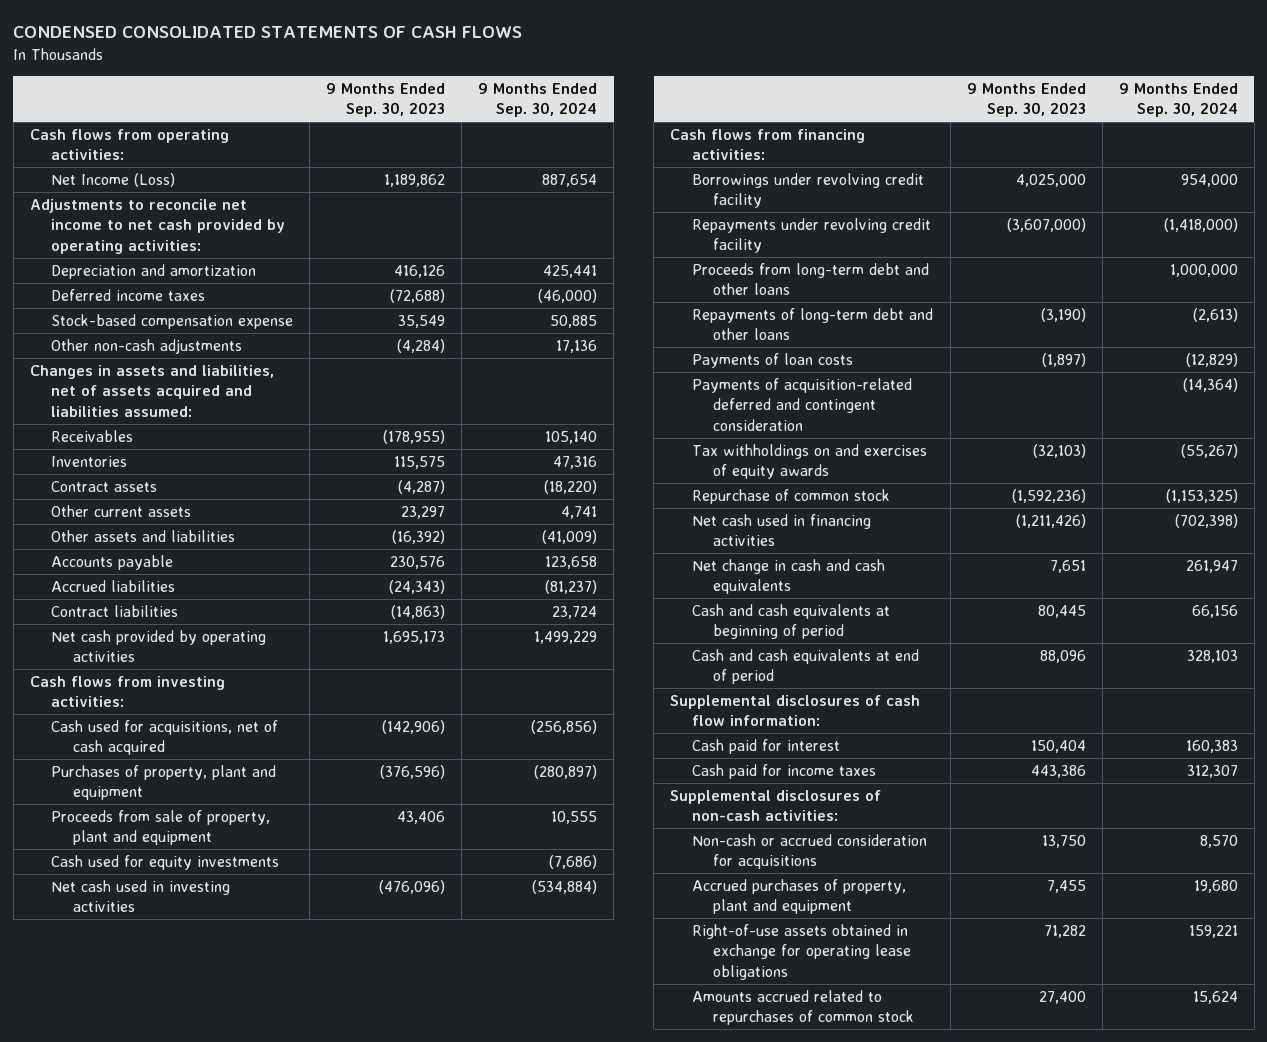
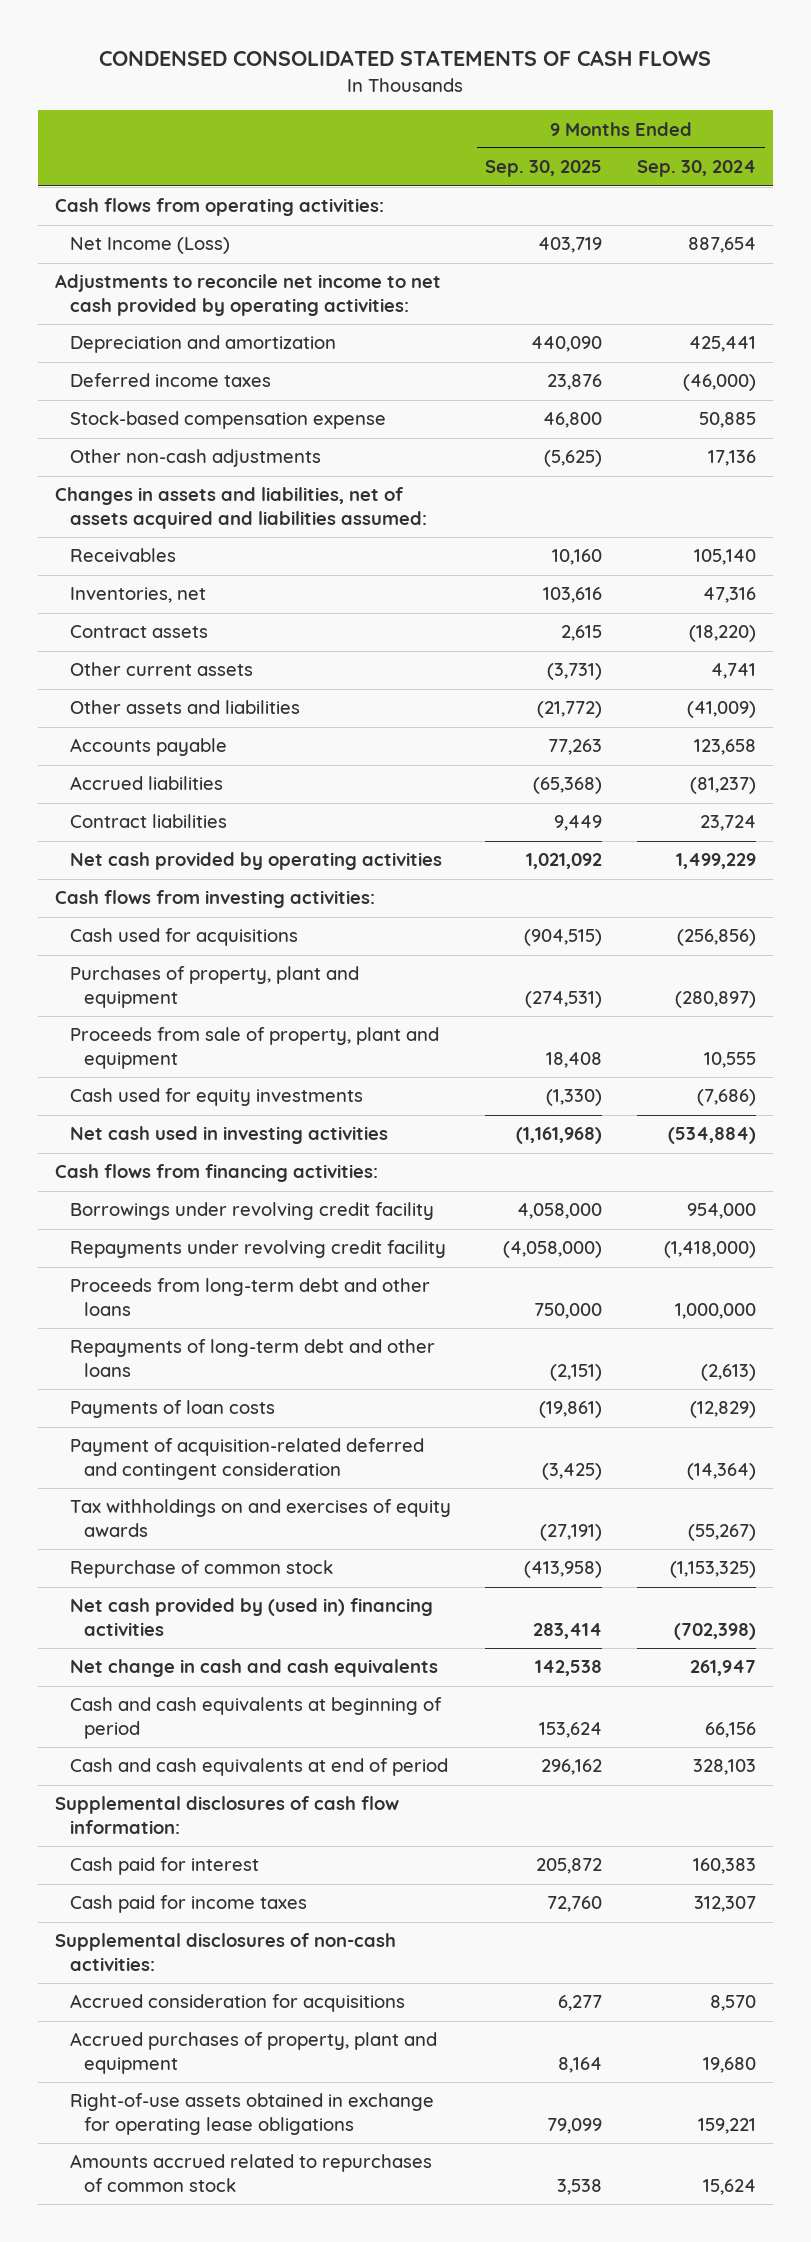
- | 9 Months Ended Sep. 30, 2023 | 9 Months Ended Sep. 30, 2024
+ | 9 Months Ended Sep. 30, 2025 | 9 Months Ended Sep. 30, 2024
- Inventories | 115,575 | 47,316
+ Inventories, net | 103,616 | 47,316
- Cash used for acquisitions, net of cash acquired | (142,906) | (256,856)
+ Cash used for acquisitions | (904,515) | (256,856)
- Payments of acquisition-related deferred and contingent consideration | | (14,364)
+ Payment of acquisition-related deferred and contingent consideration | (3,425) | (14,364)
- Net cash used in financing activities | (1,211,426) | (702,398)
+ Net cash provided by (used in) financing activities | 283,414 | (702,398)
- Non-cash or accrued consideration for acquisitions | 13,750 | 8,570
+ Accrued consideration for acquisitions | 6,277 | 8,570

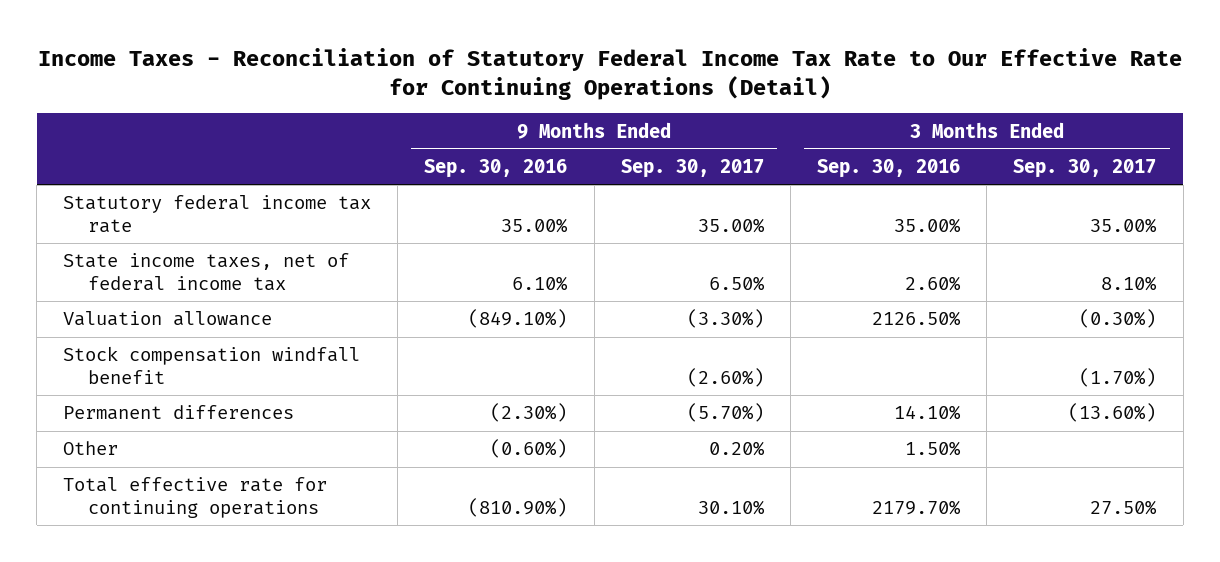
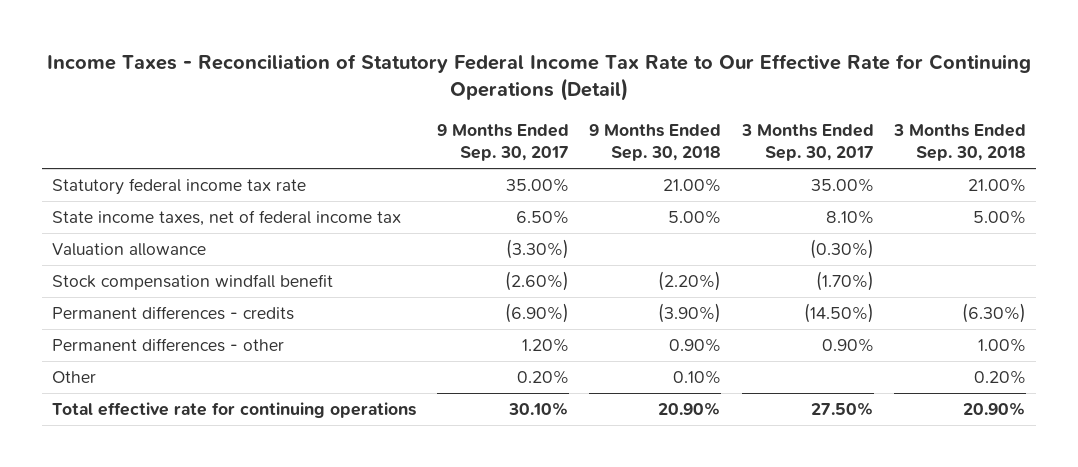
- | 9 Months Ended Sep. 30, 2016 | 9 Months Ended Sep. 30, 2017 | 3 Months Ended Sep. 30, 2016 | 3 Months Ended Sep. 30, 2017
+ | 9 Months Ended Sep. 30, 2017 | 9 Months Ended Sep. 30, 2018 | 3 Months Ended Sep. 30, 2017 | 3 Months Ended Sep. 30, 2018
- Permanent differences | (2.30%) | (5.70%) | 14.10% | (13.60%)
+ Permanent differences - credits | (6.90%) | (3.90%) | (14.50%) | (6.30%)
+ Permanent differences - other | 1.20% | 0.90% | 0.90% | 1.00%

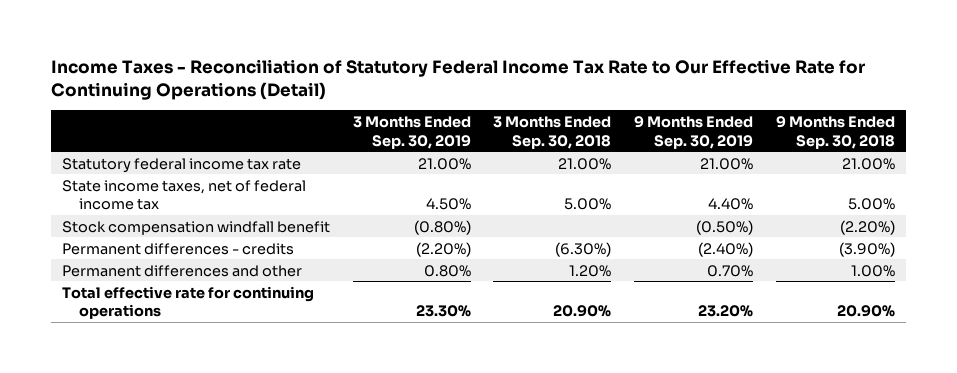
- | 9 Months Ended Sep. 30, 2017 | 9 Months Ended Sep. 30, 2018 | 3 Months Ended Sep. 30, 2017 | 3 Months Ended Sep. 30, 2018
+ | 3 Months Ended Sep. 30, 2019 | 3 Months Ended Sep. 30, 2018 | 9 Months Ended Sep. 30, 2019 | 9 Months Ended Sep. 30, 2018
- Valuation allowance | (3.30%) | | (0.30%) |
- Permanent differences - other | 1.20% | 0.90% | 0.90% | 1.00%
- Other | 0.20% | 0.10% | | 0.20%
+ Permanent differences and other | 0.80% | 1.20% | 0.70% | 1.00%

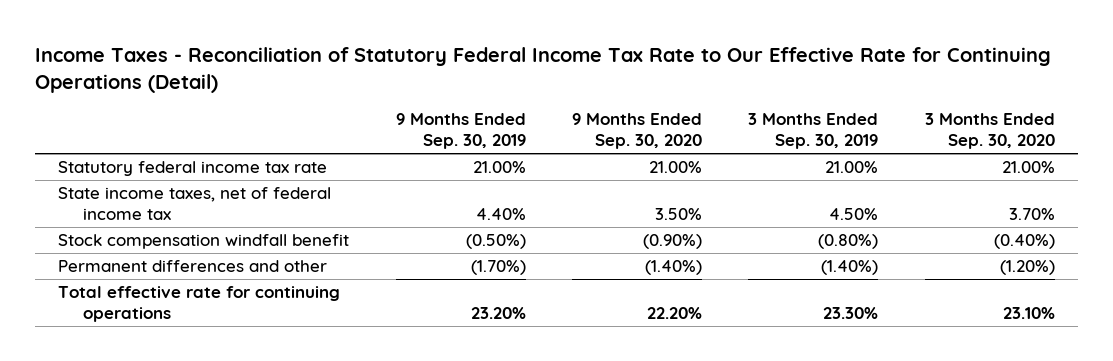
- | 3 Months Ended Sep. 30, 2019 | 3 Months Ended Sep. 30, 2018 | 9 Months Ended Sep. 30, 2019 | 9 Months Ended Sep. 30, 2018
+ | 9 Months Ended Sep. 30, 2019 | 9 Months Ended Sep. 30, 2020 | 3 Months Ended Sep. 30, 2019 | 3 Months Ended Sep. 30, 2020
- Permanent differences - credits | (2.20%) | (6.30%) | (2.40%) | (3.90%)
- Permanent differences and other | 0.80% | 1.20% | 0.70% | 1.00%
+ Permanent differences and other | (1.70%) | (1.40%) | (1.40%) | (1.20%)

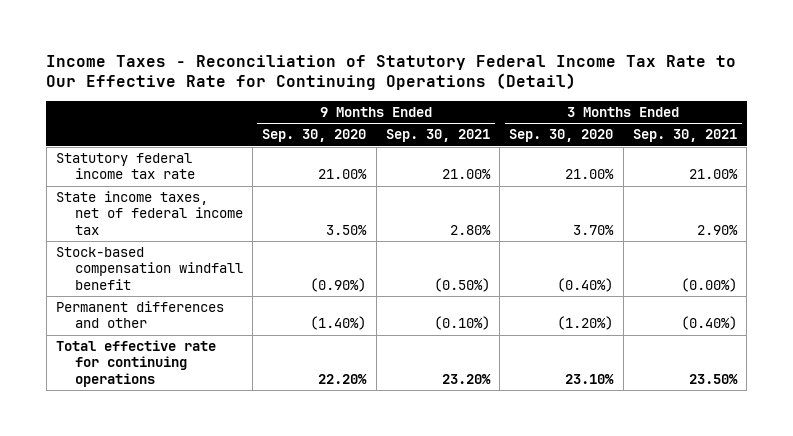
- | 9 Months Ended Sep. 30, 2019 | 9 Months Ended Sep. 30, 2020 | 3 Months Ended Sep. 30, 2019 | 3 Months Ended Sep. 30, 2020
+ | 9 Months Ended Sep. 30, 2020 | 9 Months Ended Sep. 30, 2021 | 3 Months Ended Sep. 30, 2020 | 3 Months Ended Sep. 30, 2021
- Stock compensation windfall benefit | (0.50%) | (0.90%) | (0.80%) | (0.40%)
+ Stock-based compensation windfall benefit | (0.90%) | (0.50%) | (0.40%) | (0.00%)

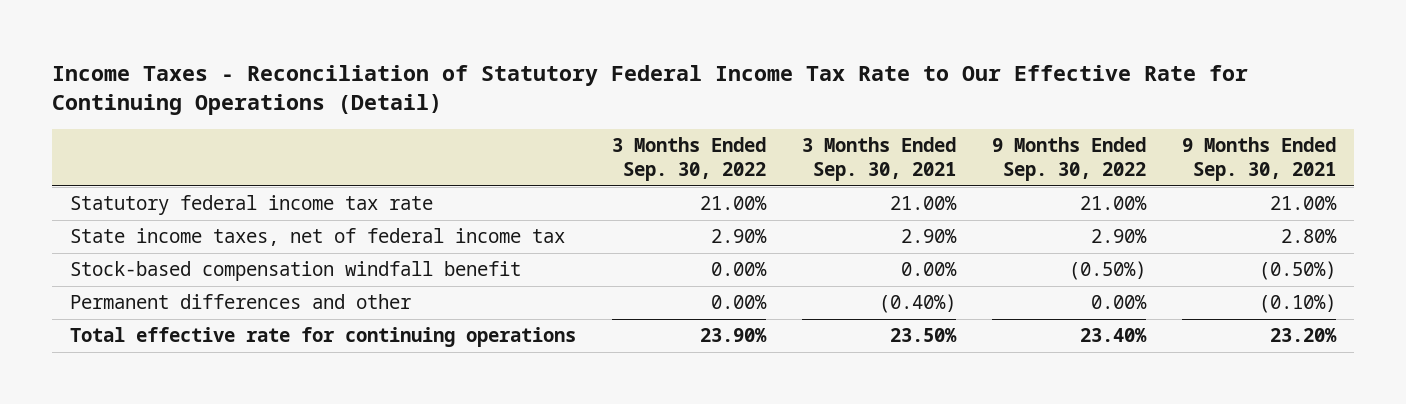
- | 9 Months Ended Sep. 30, 2020 | 9 Months Ended Sep. 30, 2021 | 3 Months Ended Sep. 30, 2020 | 3 Months Ended Sep. 30, 2021
+ | 3 Months Ended Sep. 30, 2022 | 3 Months Ended Sep. 30, 2021 | 9 Months Ended Sep. 30, 2022 | 9 Months Ended Sep. 30, 2021
- Stock-based compensation windfall benefit | (0.90%) | (0.50%) | (0.40%) | (0.00%)
+ Stock-based compensation windfall benefit | 0.00% | 0.00% | (0.50%) | (0.50%)

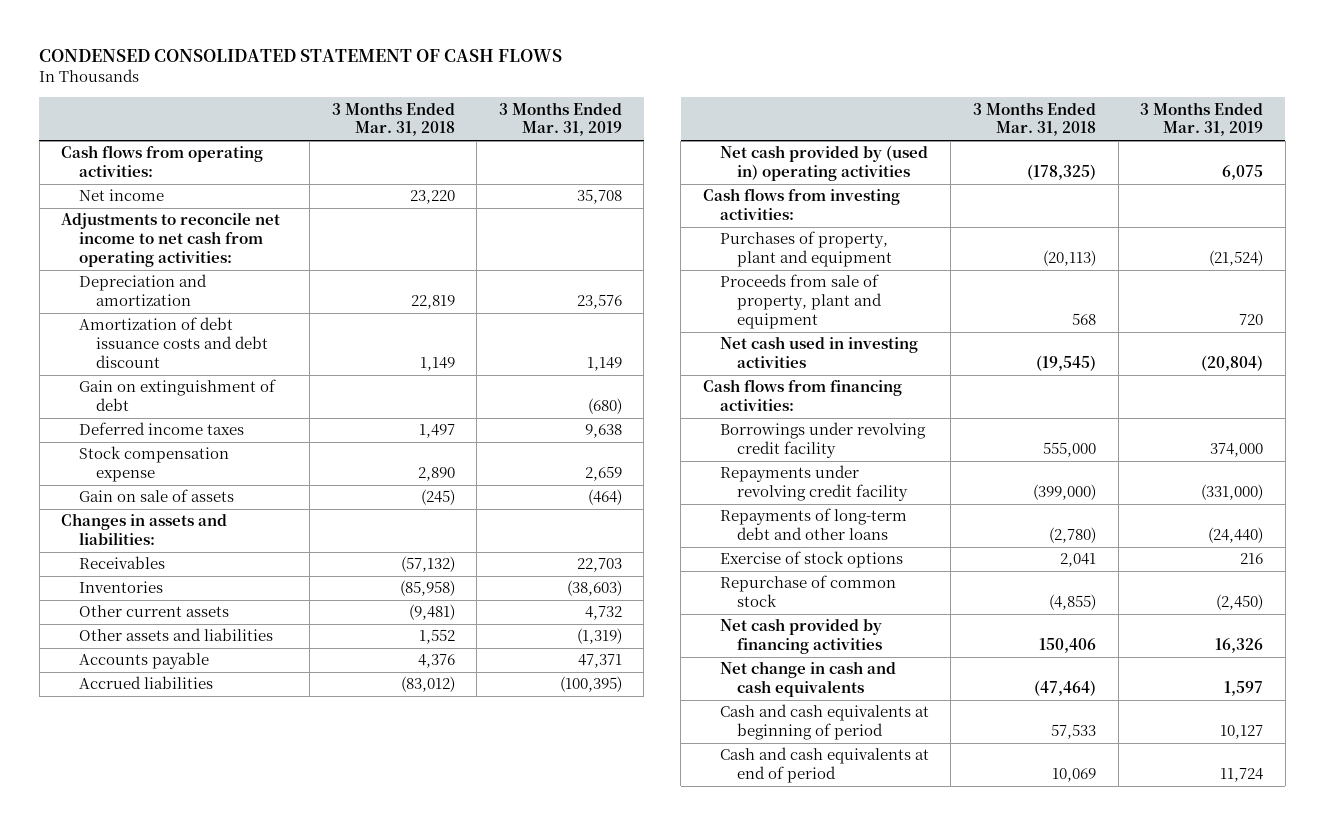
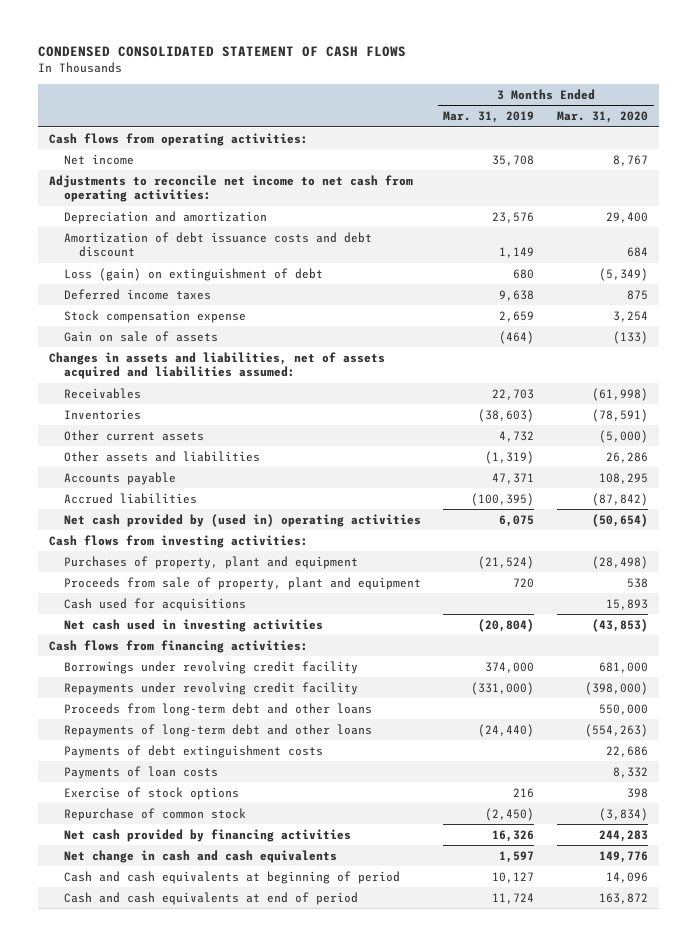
- | 3 Months Ended Mar. 31, 2018 | 3 Months Ended Mar. 31, 2019
+ | 3 Months Ended Mar. 31, 2019 | 3 Months Ended Mar. 31, 2020
- Gain on extinguishment of debt | | (680)
+ Loss (gain) on extinguishment of debt | 680 | (5,349)
- Changes in assets and liabilities:
+ Changes in assets and liabilities, net of assets acquired and liabilities assumed:
+ Cash used for acquisitions | | 15,893
+ Proceeds from long-term debt and other loans | | 550,000
+ Payments of debt extinguishment costs | | 22,686
+ Payments of loan costs | | 8,332

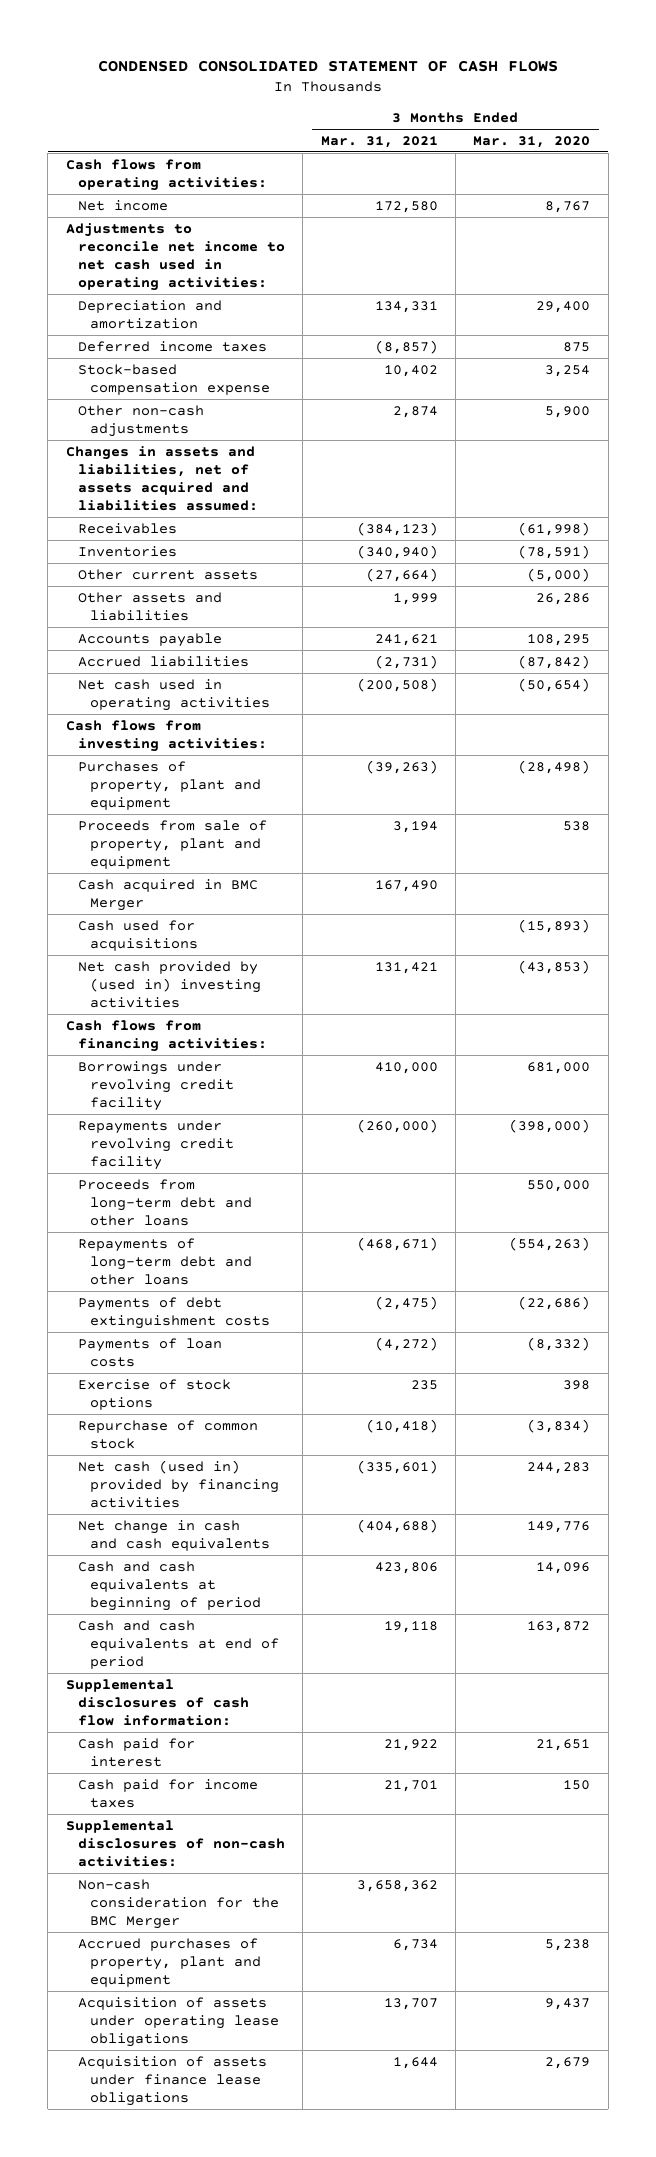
- | 3 Months Ended Mar. 31, 2019 | 3 Months Ended Mar. 31, 2020
+ | 3 Months Ended Mar. 31, 2021 | 3 Months Ended Mar. 31, 2020
- Adjustments to reconcile net income to net cash from operating activities:
+ Adjustments to reconcile net income to net cash used in operating activities:
- Amortization of debt issuance costs and debt discount | 1,149 | 684
- Loss (gain) on extinguishment of debt | 680 | (5,349)
- Stock compensation expense | 2,659 | 3,254
- Gain on sale of assets | (464) | (133)
+ Stock-based compensation expense | 10,402 | 3,254
+ Other non-cash adjustments | 2,874 | 5,900
- Net cash provided by (used in) operating activities | 6,075 | (50,654)
+ Net cash used in operating activities | (200,508) | (50,654)
- Cash used for acquisitions | | 15,893
- Net cash used in investing activities | (20,804) | (43,853)
+ Cash acquired in BMC Merger | 167,490 |
+ Cash used for acquisitions | | (15,893)
+ Net cash provided by (used in) investing activities | 131,421 | (43,853)
- Payments of debt extinguishment costs | | 22,686
- Payments of loan costs | | 8,332
+ Payments of debt extinguishment costs | (2,475) | (22,686)
+ Payments of loan costs | (4,272) | (8,332)
- Net cash provided by financing activities | 16,326 | 244,283
+ Net cash (used in) provided by financing activities | (335,601) | 244,283
+ Supplemental disclosures of cash flow information:
+ Cash paid for interest | 21,922 | 21,651
+ Cash paid for income taxes | 21,701 | 150
+ Supplemental disclosures of non-cash activities:
+ Non-cash consideration for the BMC Merger | 3,658,362 |
+ Accrued purchases of property, plant and equipment | 6,734 | 5,238
+ Acquisition of assets under operating lease obligations | 13,707 | 9,437
+ Acquisition of assets under finance lease obligations | 1,644 | 2,679

